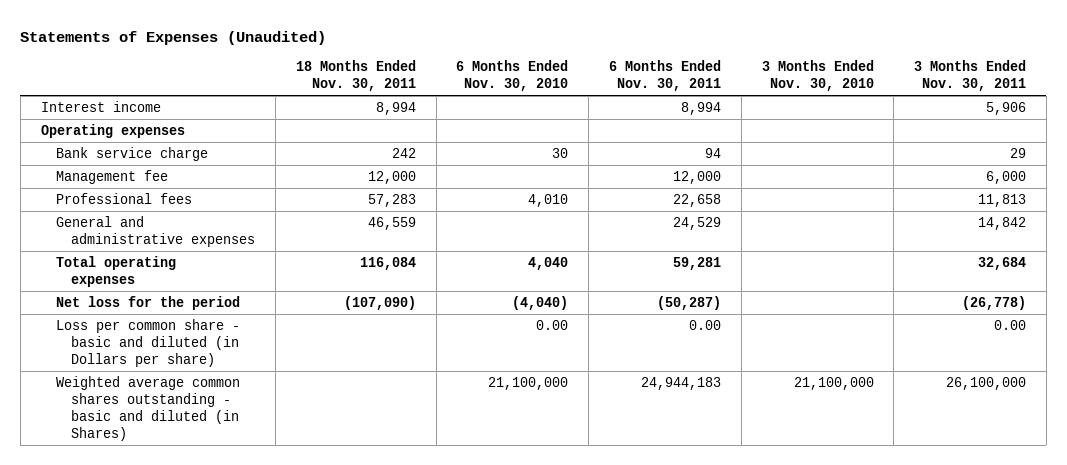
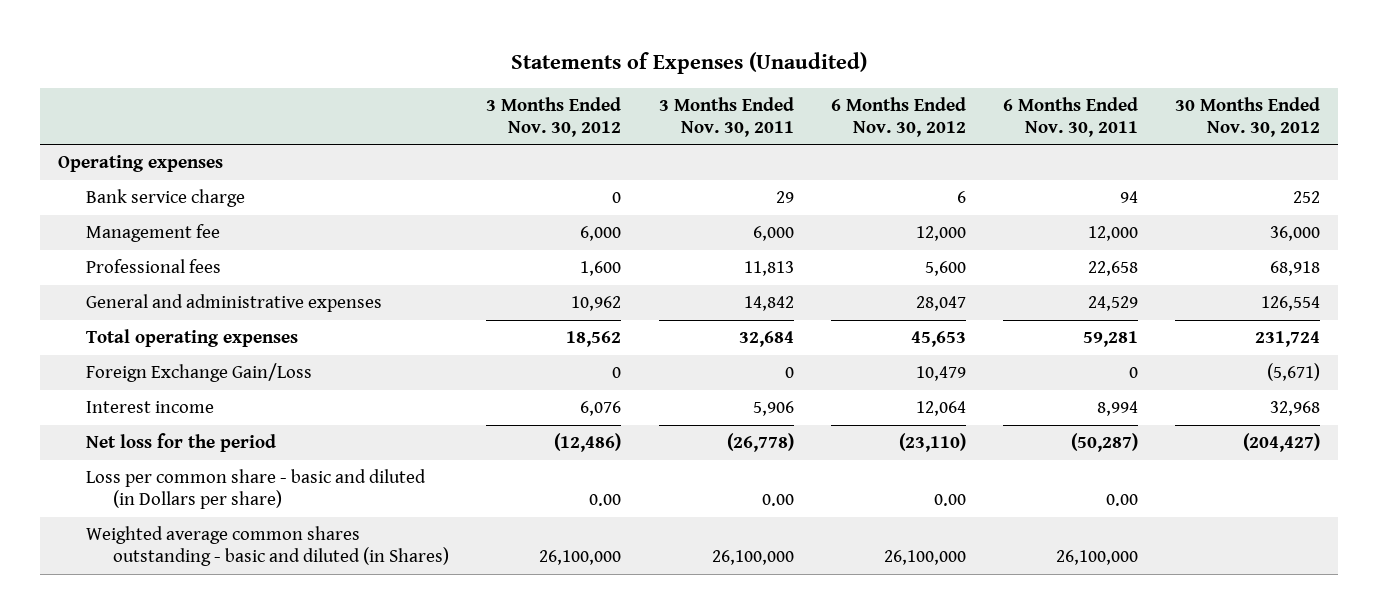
- | 18 Months Ended Nov. 30, 2011 | 6 Months Ended Nov. 30, 2010 | 6 Months Ended Nov. 30, 2011 | 3 Months Ended Nov. 30, 2010 | 3 Months Ended Nov. 30, 2011
+ | 3 Months Ended Nov. 30, 2012 | 3 Months Ended Nov. 30, 2011 | 6 Months Ended Nov. 30, 2012 | 6 Months Ended Nov. 30, 2011 | 30 Months Ended Nov. 30, 2012
+ Foreign Exchange Gain/Loss | 0 | 0 | 10,479 | 0 | (5,671)
moved down: Interest income | 6,076 | 5,906 | 12,064 | 8,994 | 32,968
- Weighted average common shares outstanding - basic and diluted (in Shares) | | 21,100,000 | 24,944,183 | 21,100,000 | 26,100,000
+ Weighted average common shares outstanding - basic and diluted (in Shares) | 26,100,000 | 26,100,000 | 26,100,000 | 26,100,000 |

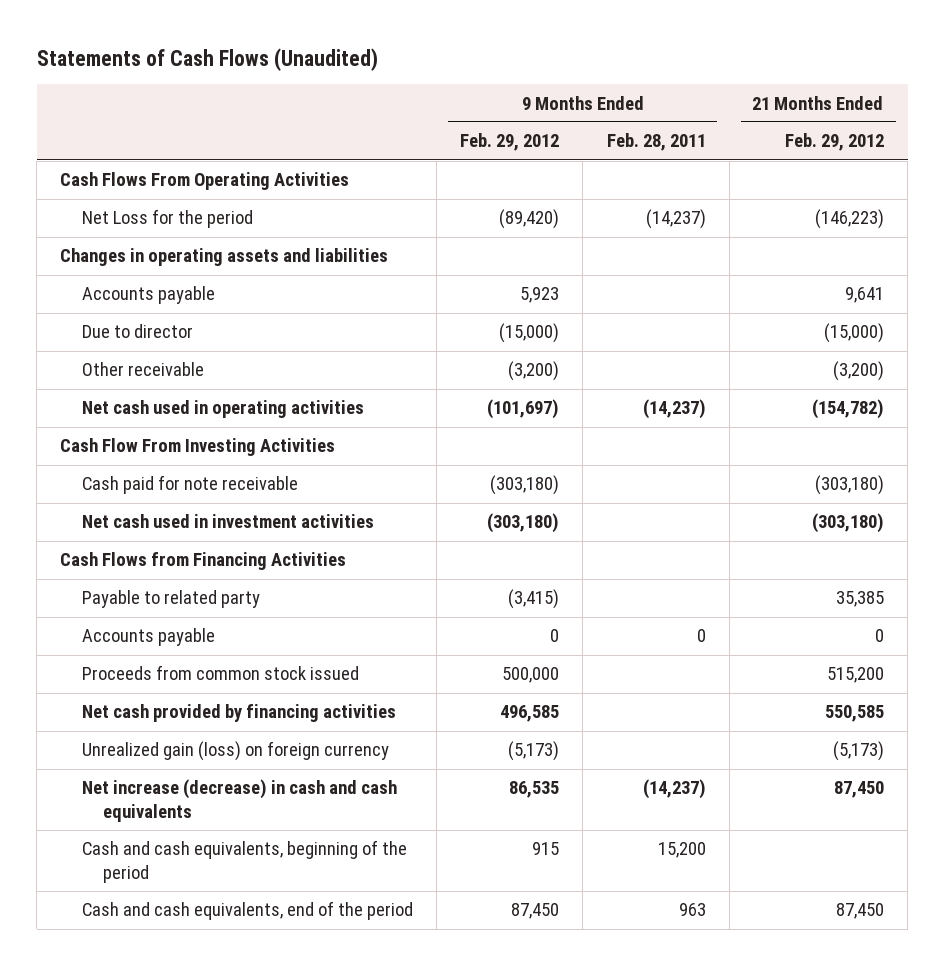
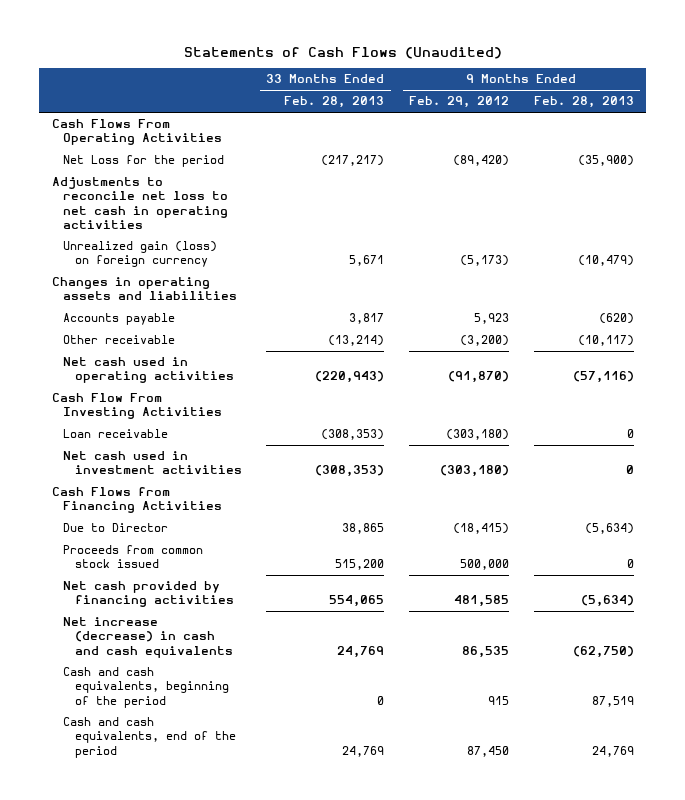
- | 9 Months Ended Feb. 29, 2012 | 9 Months Ended Feb. 28, 2011 | 21 Months Ended Feb. 29, 2012
+ | 33 Months Ended Feb. 28, 2013 | 9 Months Ended Feb. 29, 2012 | 9 Months Ended Feb. 28, 2013
+ Adjustments to reconcile net loss to net cash in operating activities
moved up: Unrealized gain (loss) on foreign currency | 5,671 | (5,173) | (10,479)
- Due to director | (15,000) | | (15,000)
- Net cash used in operating activities | (101,697) | (14,237) | (154,782)
+ Net cash used in operating activities | (220,943) | (91,870) | (57,116)
- Cash paid for note receivable | (303,180) | | (303,180)
+ Loan receivable | (308,353) | (303,180) | 0
- Payable to related party | (3,415) | | 35,385
- Accounts payable | 0 | 0 | 0
+ Due to Director | 38,865 | (18,415) | (5,634)
- Net cash provided by financing activities | 496,585 | | 550,585
+ Net cash provided by financing activities | 554,065 | 481,585 | (5,634)

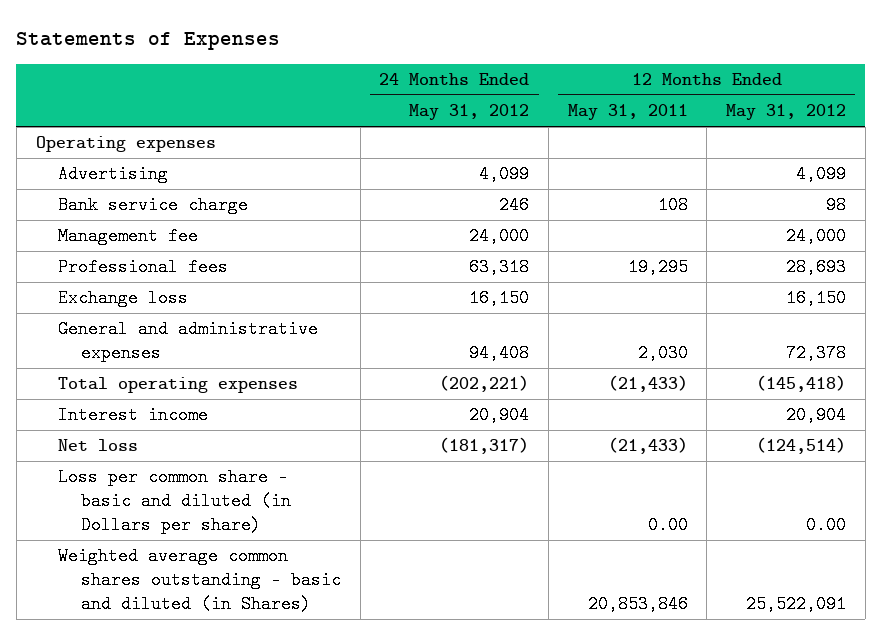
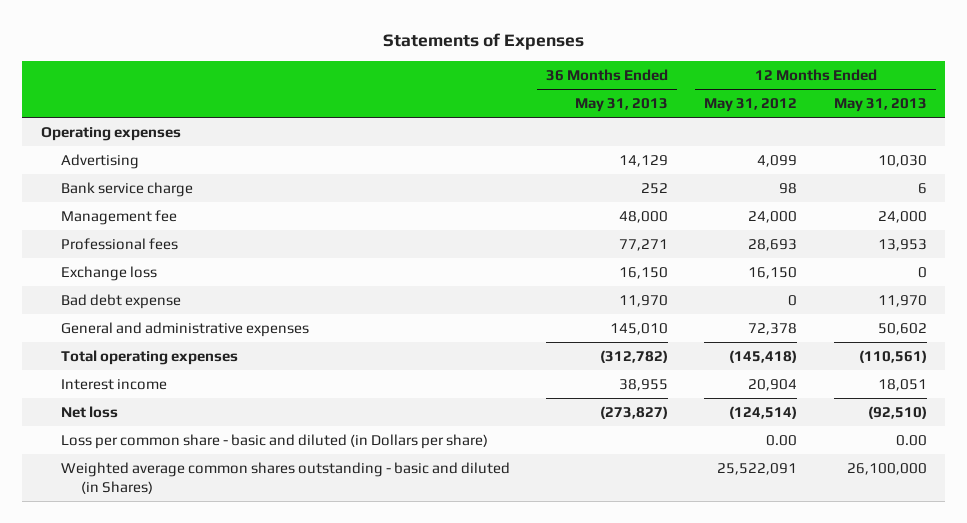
- | 24 Months Ended May 31, 2012 | 12 Months Ended May 31, 2011 | 12 Months Ended May 31, 2012
+ | 36 Months Ended May 31, 2013 | 12 Months Ended May 31, 2012 | 12 Months Ended May 31, 2013
+ Bad debt expense | 11,970 | 0 | 11,970

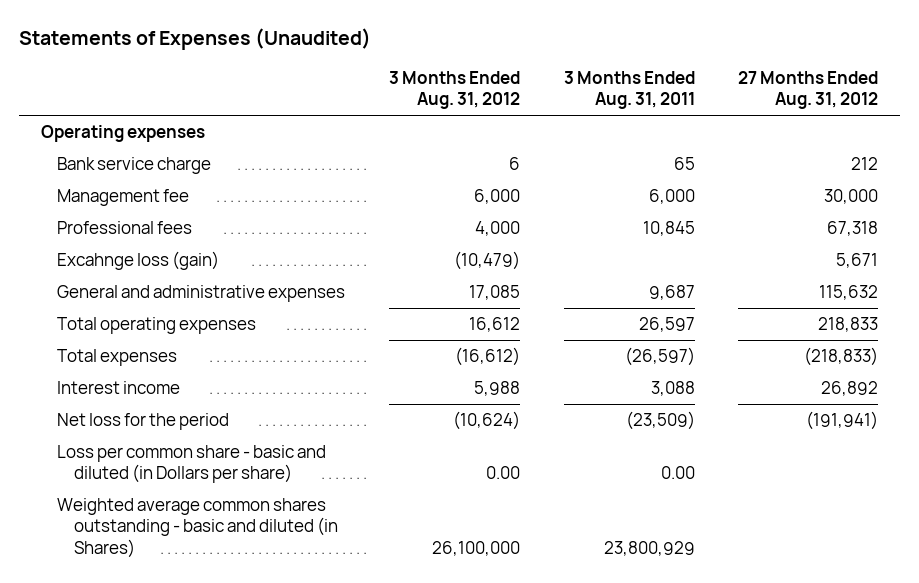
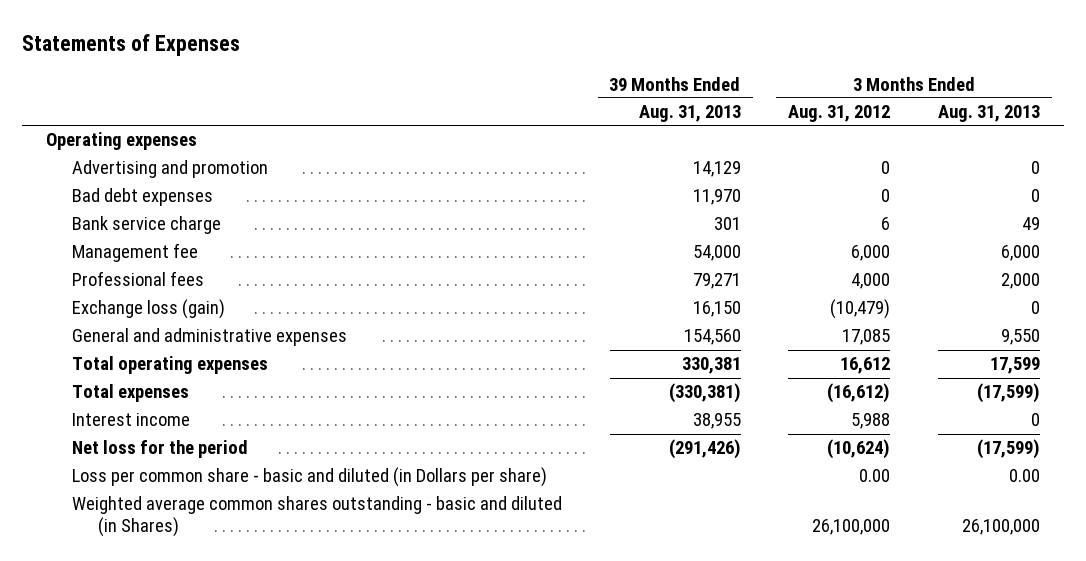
- Statements of Expenses (Unaudited)
+ Statements of Expenses
- | 3 Months Ended Aug. 31, 2012 | 3 Months Ended Aug. 31, 2011 | 27 Months Ended Aug. 31, 2012
+ | 39 Months Ended Aug. 31, 2013 | 3 Months Ended Aug. 31, 2012 | 3 Months Ended Aug. 31, 2013
+ Advertising and promotion | 14,129 | 0 | 0
+ Bad debt expenses | 11,970 | 0 | 0
- Excahnge loss (gain) | (10,479) | | 5,671
+ Exchange loss (gain) | 16,150 | (10,479) | 0

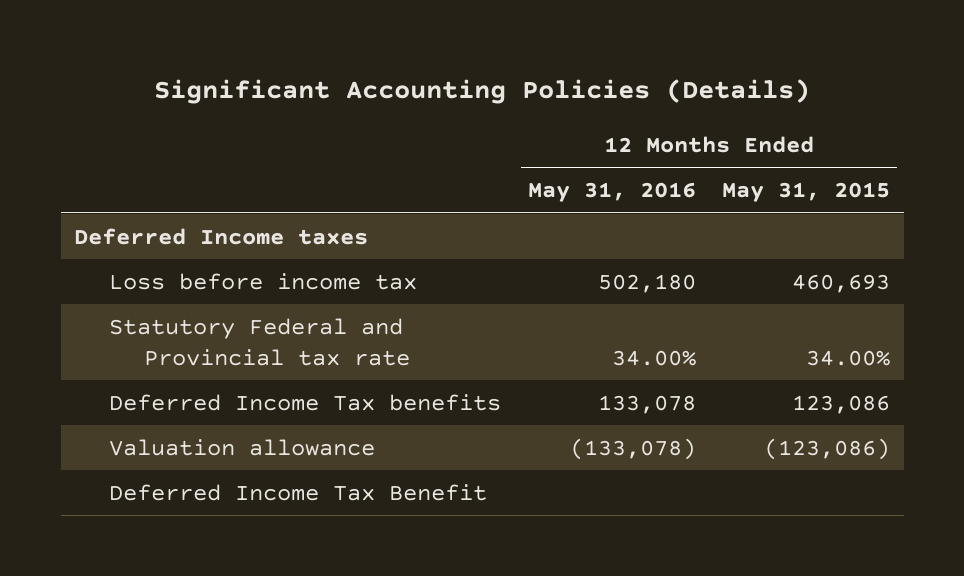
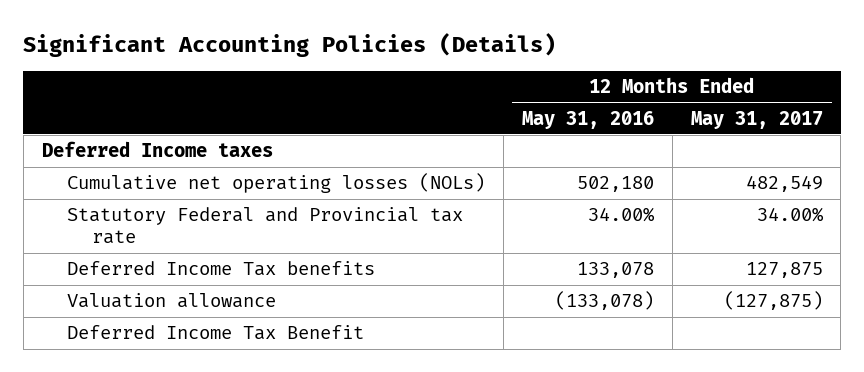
- | 12 Months Ended May 31, 2016 | 12 Months Ended May 31, 2015
+ | 12 Months Ended May 31, 2016 | 12 Months Ended May 31, 2017
- Loss before income tax | 502,180 | 460,693
+ Cumulative net operating losses (NOLs) | 502,180 | 482,549

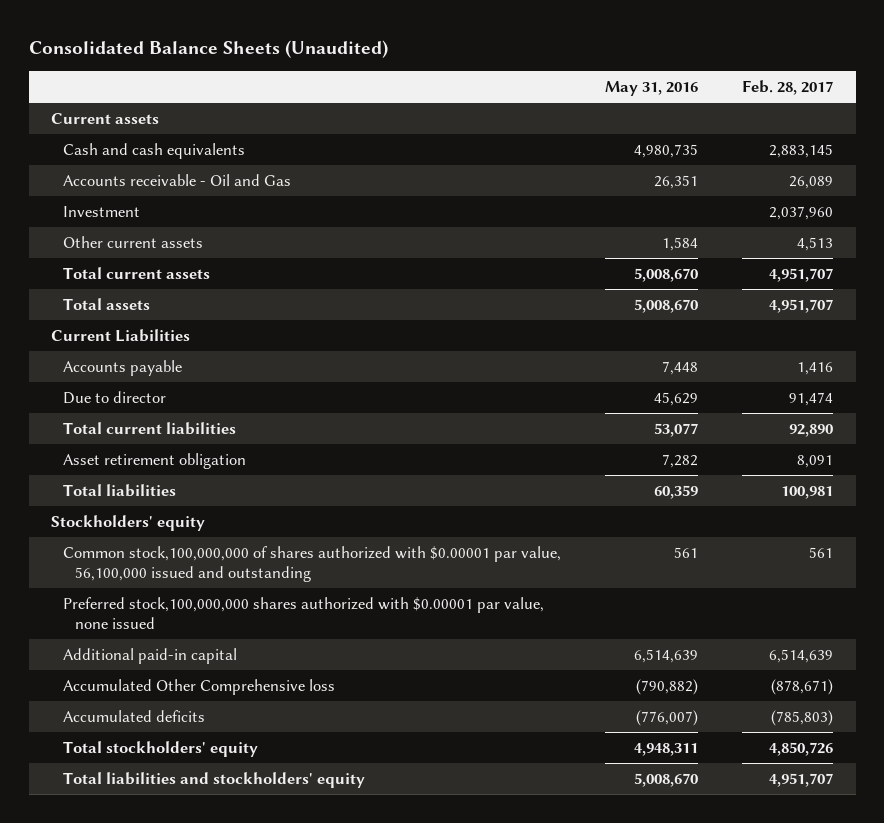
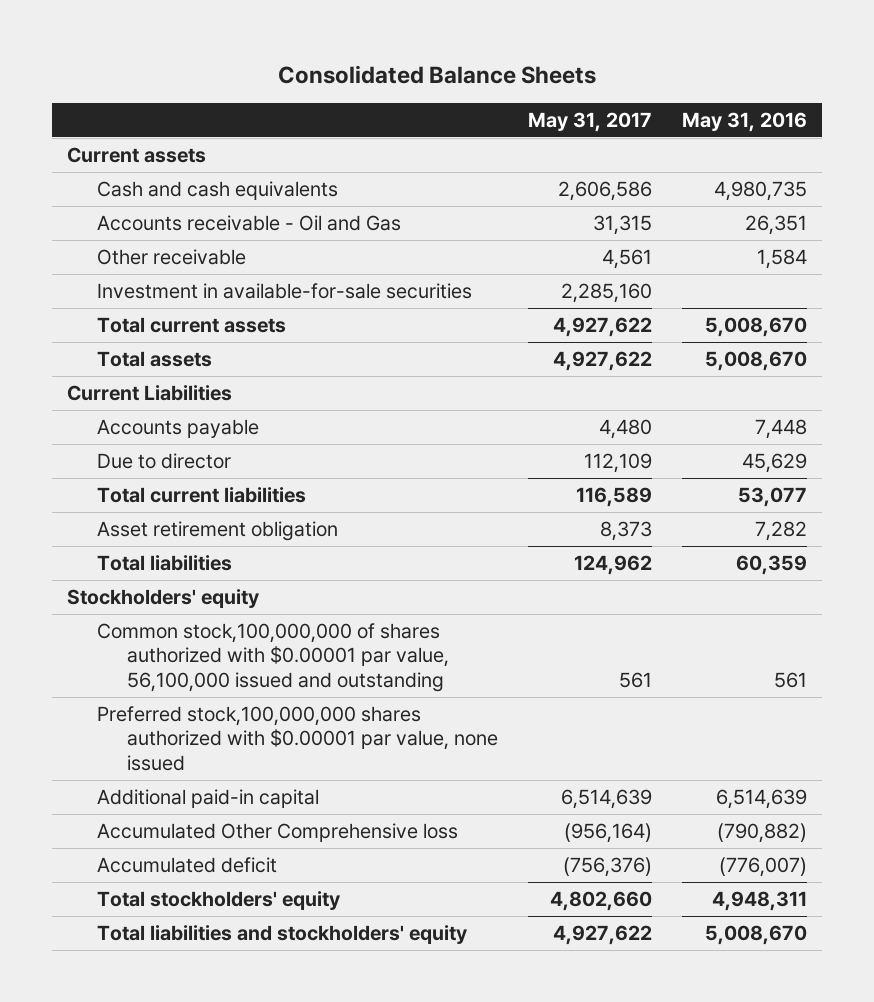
- Consolidated Balance Sheets (Unaudited)
+ Consolidated Balance Sheets
- | May 31, 2016 | Feb. 28, 2017
+ | May 31, 2017 | May 31, 2016
- Investment | | 2,037,960
- Other current assets | 1,584 | 4,513
+ Other receivable | 4,561 | 1,584
+ Investment in available-for-sale securities | 2,285,160 |
- Accumulated deficits | (776,007) | (785,803)
+ Accumulated deficit | (756,376) | (776,007)

